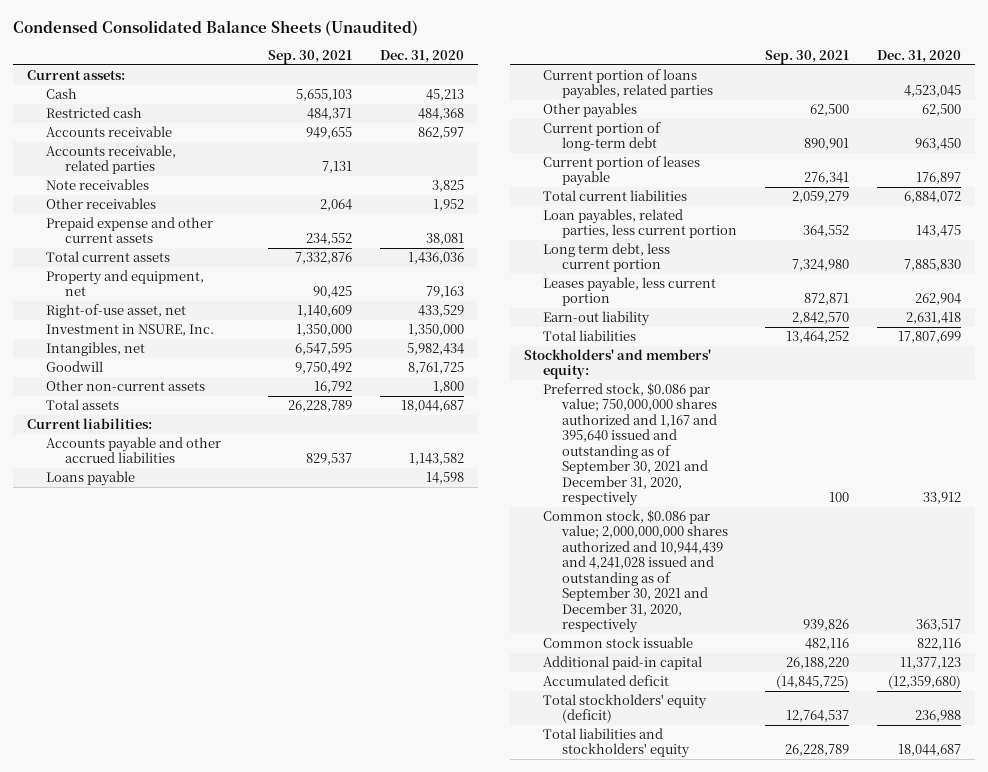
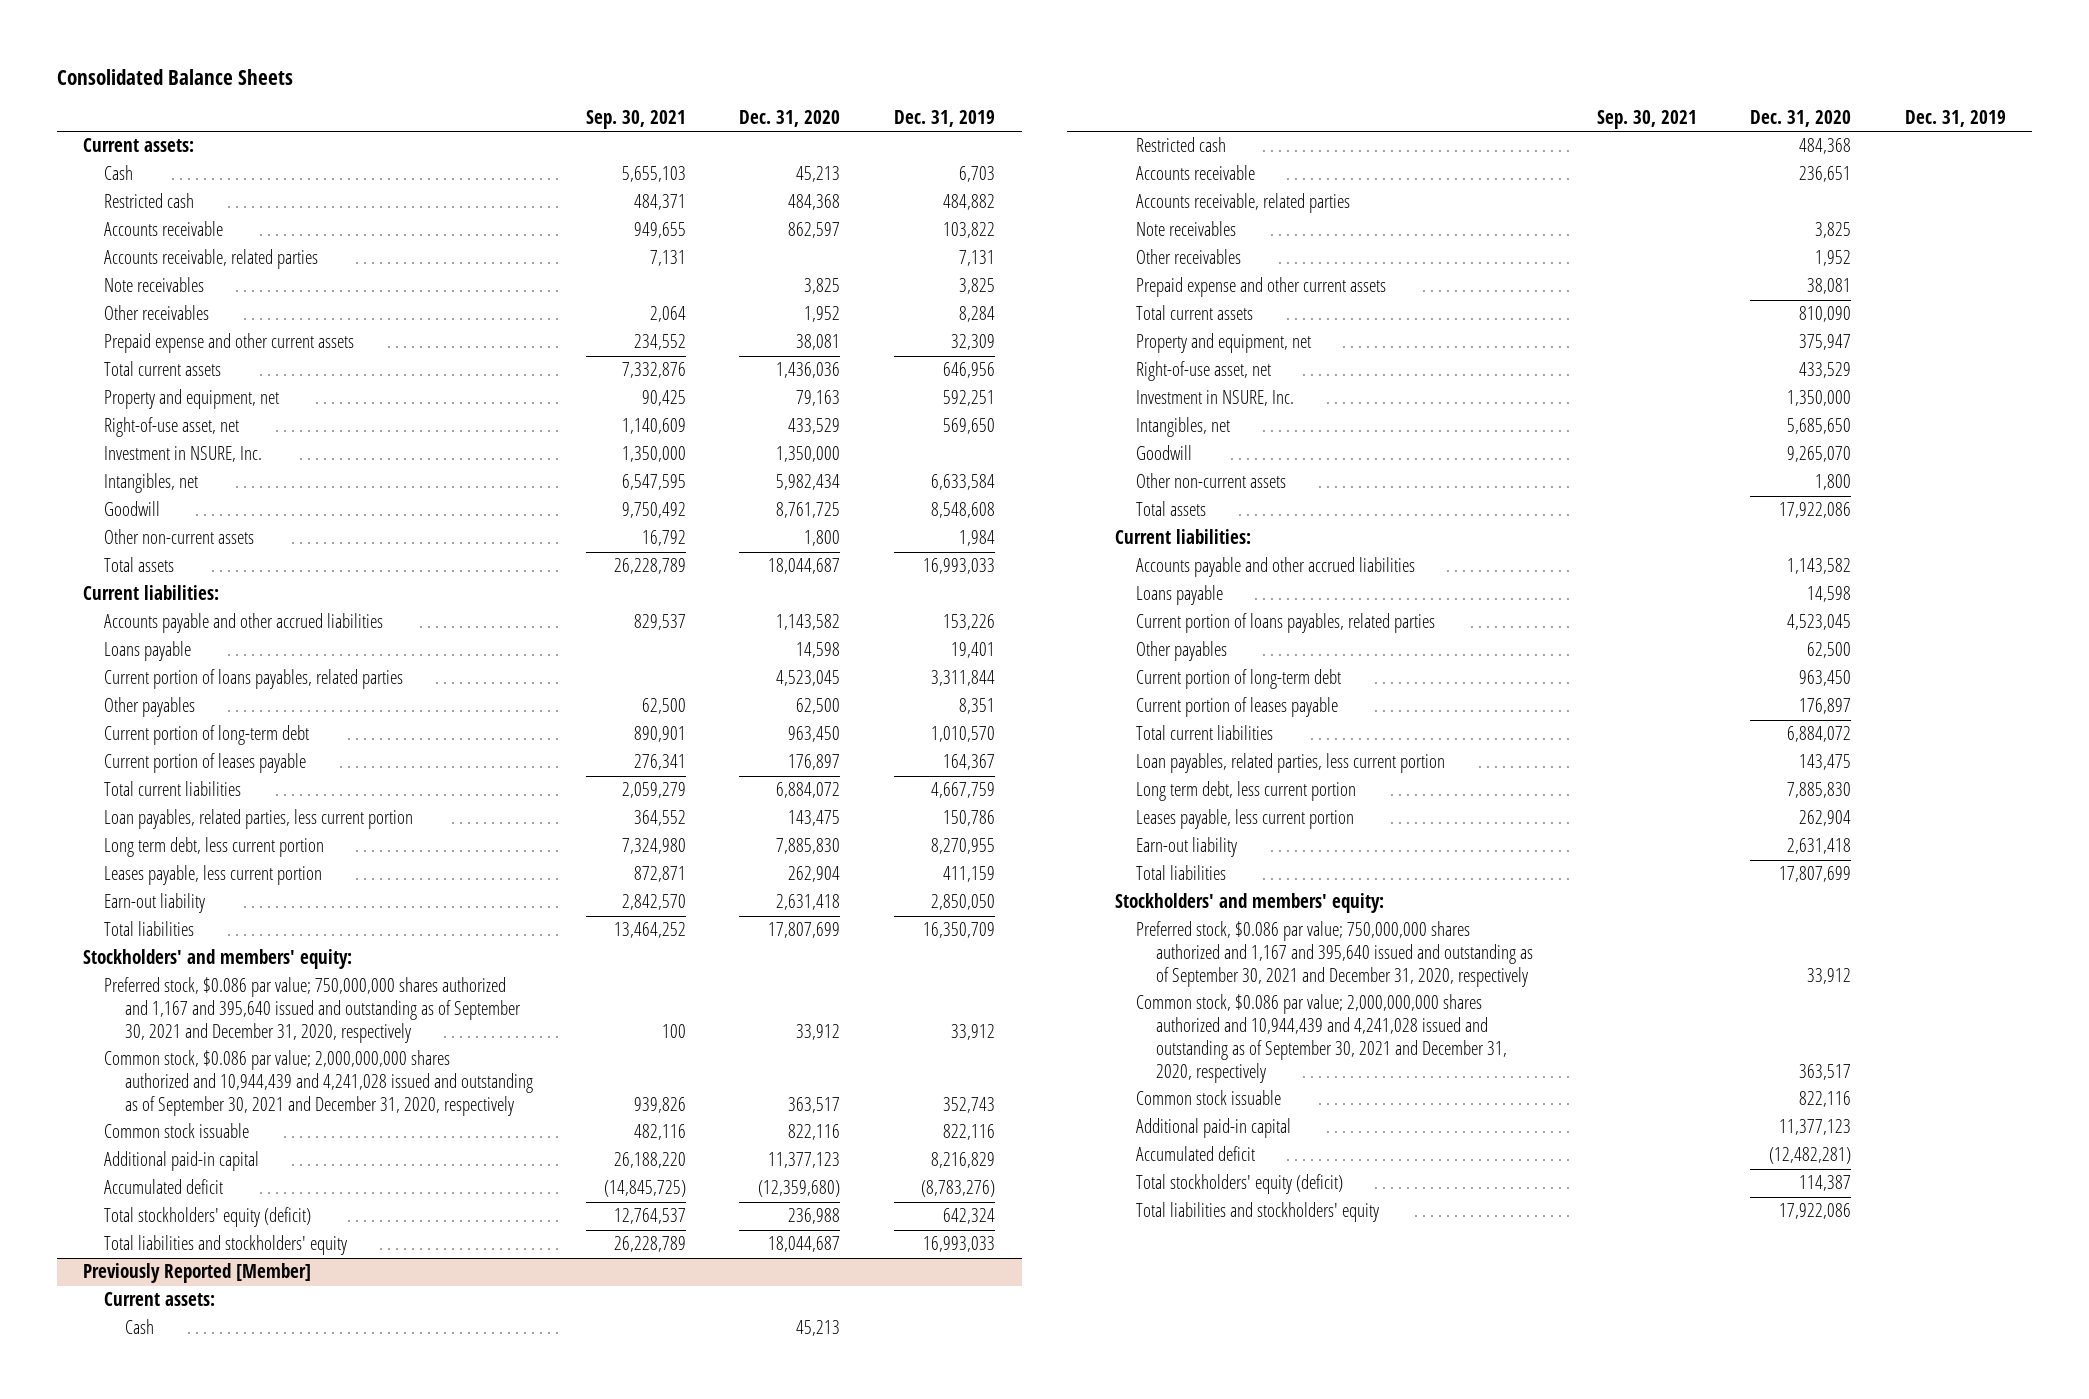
- Condensed Consolidated Balance Sheets (Unaudited)
+ Consolidated Balance Sheets
- | Sep. 30, 2021 | Dec. 31, 2020
+ | Sep. 30, 2021 | Dec. 31, 2020 | Dec. 31, 2019
+ Previously Reported [Member]
+ Current assets:
+ Cash | | 45,213 |
+ Restricted cash | | 484,368 |
+ Accounts receivable | | 236,651 |
+ Accounts receivable, related parties
+ Note receivables | | 3,825 |
+ Other receivables | | 1,952 |
+ Prepaid expense and other current assets | | 38,081 |
+ Total current assets | | 810,090 |
+ Property and equipment, net | | 375,947 |
+ Right-of-use asset, net | | 433,529 |
+ Investment in NSURE, Inc. | | 1,350,000 |
+ Intangibles, net | | 5,685,650 |
+ Goodwill | | 9,265,070 |
+ Other non-current assets | | 1,800 |
+ Total assets | | 17,922,086 |
+ Current liabilities:
+ Accounts payable and other accrued liabilities | | 1,143,582 |
+ Loans payable | | 14,598 |
+ Current portion of loans payables, related parties | | 4,523,045 |
+ Other payables | | 62,500 |
+ Current portion of long-term debt | | 963,450 |
+ Current portion of leases payable | | 176,897 |
+ Total current liabilities | | 6,884,072 |
+ Loan payables, related parties, less current portion | | 143,475 |
+ Long term debt, less current portion | | 7,885,830 |
+ Leases payable, less current portion | | 262,904 |
+ Earn-out liability | | 2,631,418 |
+ Total liabilities | | 17,807,699 |
+ Stockholders' and members' equity:
+ Preferred stock, $0.086 par value; 750,000,000 shares authorized and 1,167 and 395,640 issued and outstanding as of September 30, 2021 and December 31, 2020, respectively | | 33,912 |
+ Common stock, $0.086 par value; 2,000,000,000 shares authorized and 10,944,439 and 4,241,028 issued and outstanding as of September 30, 2021 and December 31, 2020, respectively | | 363,517 |
+ Common stock issuable | | 822,116 |
+ Additional paid-in capital | | 11,377,123 |
+ Accumulated deficit | | (12,482,281) |
+ Total stockholders' equity (deficit) | | 114,387 |
+ Total liabilities and stockholders' equity | | 17,922,086 |

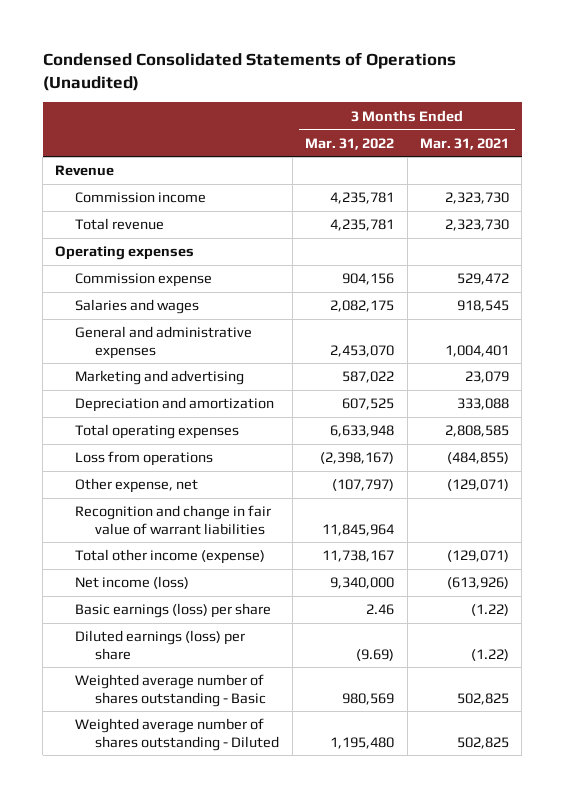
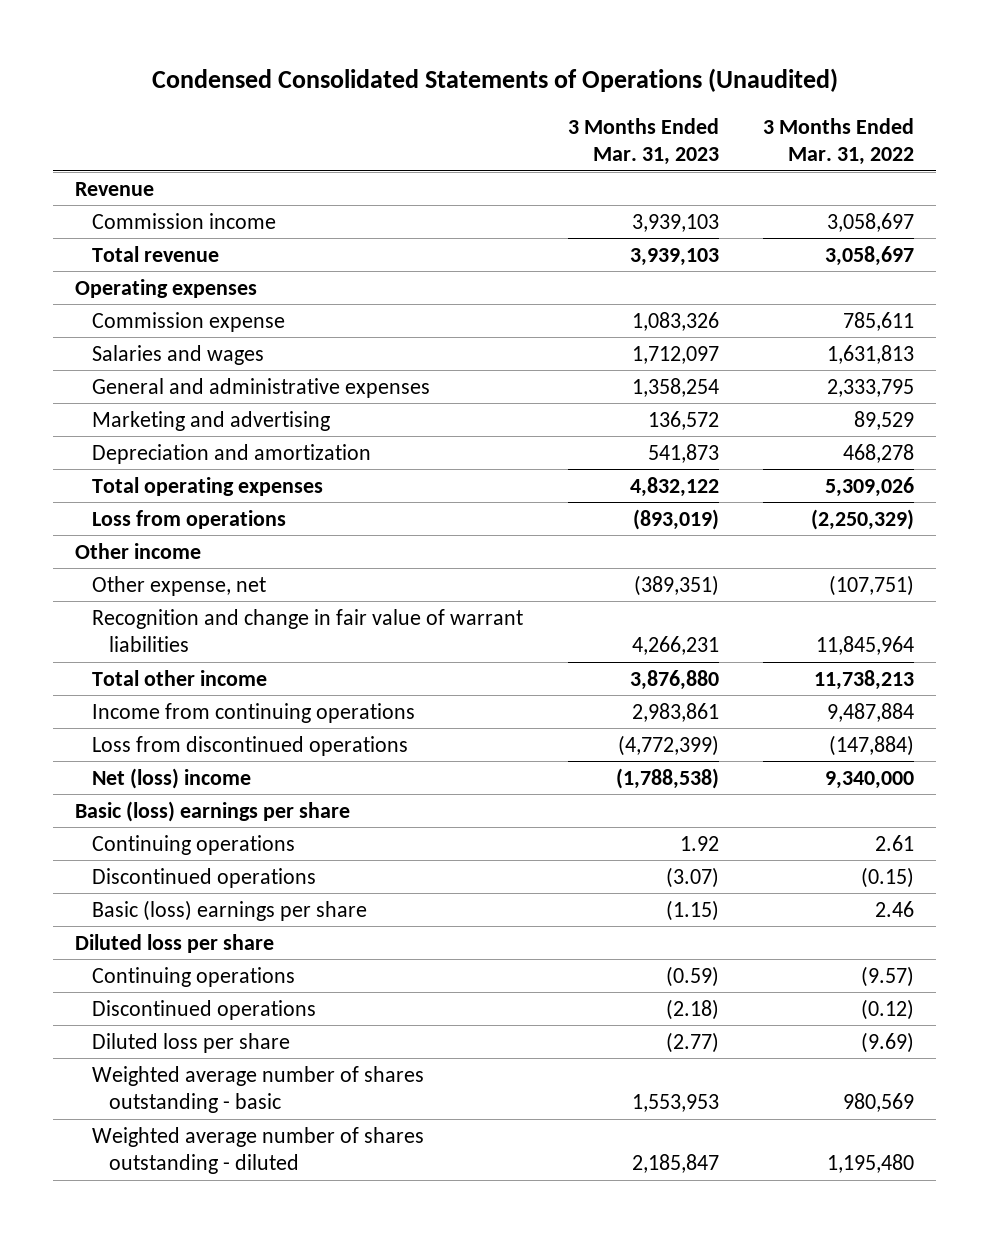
- | 3 Months Ended Mar. 31, 2022 | 3 Months Ended Mar. 31, 2021
+ | 3 Months Ended Mar. 31, 2023 | 3 Months Ended Mar. 31, 2022
- Commission income | 4,235,781 | 2,323,730
- Total revenue | 4,235,781 | 2,323,730
+ Commission income | 3,939,103 | 3,058,697
+ Total revenue | 3,939,103 | 3,058,697
- Commission expense | 904,156 | 529,472
- Salaries and wages | 2,082,175 | 918,545
- General and administrative expenses | 2,453,070 | 1,004,401
- Marketing and advertising | 587,022 | 23,079
- Depreciation and amortization | 607,525 | 333,088
- Total operating expenses | 6,633,948 | 2,808,585
- Loss from operations | (2,398,167) | (484,855)
- Other expense, net | (107,797) | (129,071)
+ Commission expense | 1,083,326 | 785,611
+ Salaries and wages | 1,712,097 | 1,631,813
+ General and administrative expenses | 1,358,254 | 2,333,795
+ Marketing and advertising | 136,572 | 89,529
+ Depreciation and amortization | 541,873 | 468,278
+ Total operating expenses | 4,832,122 | 5,309,026
+ Loss from operations | (893,019) | (2,250,329)
+ Other income
+ Other expense, net | (389,351) | (107,751)
- Total other income (expense) | 11,738,167 | (129,071)
- Net income (loss) | 9,340,000 | (613,926)
- Basic earnings (loss) per share | 2.46 | (1.22)
- Diluted earnings (loss) per share | (9.69) | (1.22)
- Weighted average number of shares outstanding - Basic | 980,569 | 502,825
- Weighted average number of shares outstanding - Diluted | 1,195,480 | 502,825
+ Total other income | 3,876,880 | 11,738,213
+ Income from continuing operations | 2,983,861 | 9,487,884
+ Loss from discontinued operations | (4,772,399) | (147,884)
+ Net (loss) income | (1,788,538) | 9,340,000
+ Basic (loss) earnings per share
+ Continuing operations | 1.92 | 2.61
+ Discontinued operations | (3.07) | (0.15)
+ Basic (loss) earnings per share | (1.15) | 2.46
+ Diluted loss per share
+ Continuing operations | (0.59) | (9.57)
+ Discontinued operations | (2.18) | (0.12)
+ Diluted loss per share | (2.77) | (9.69)
+ Weighted average number of shares outstanding - basic | 1,553,953 | 980,569
+ Weighted average number of shares outstanding - diluted | 2,185,847 | 1,195,480

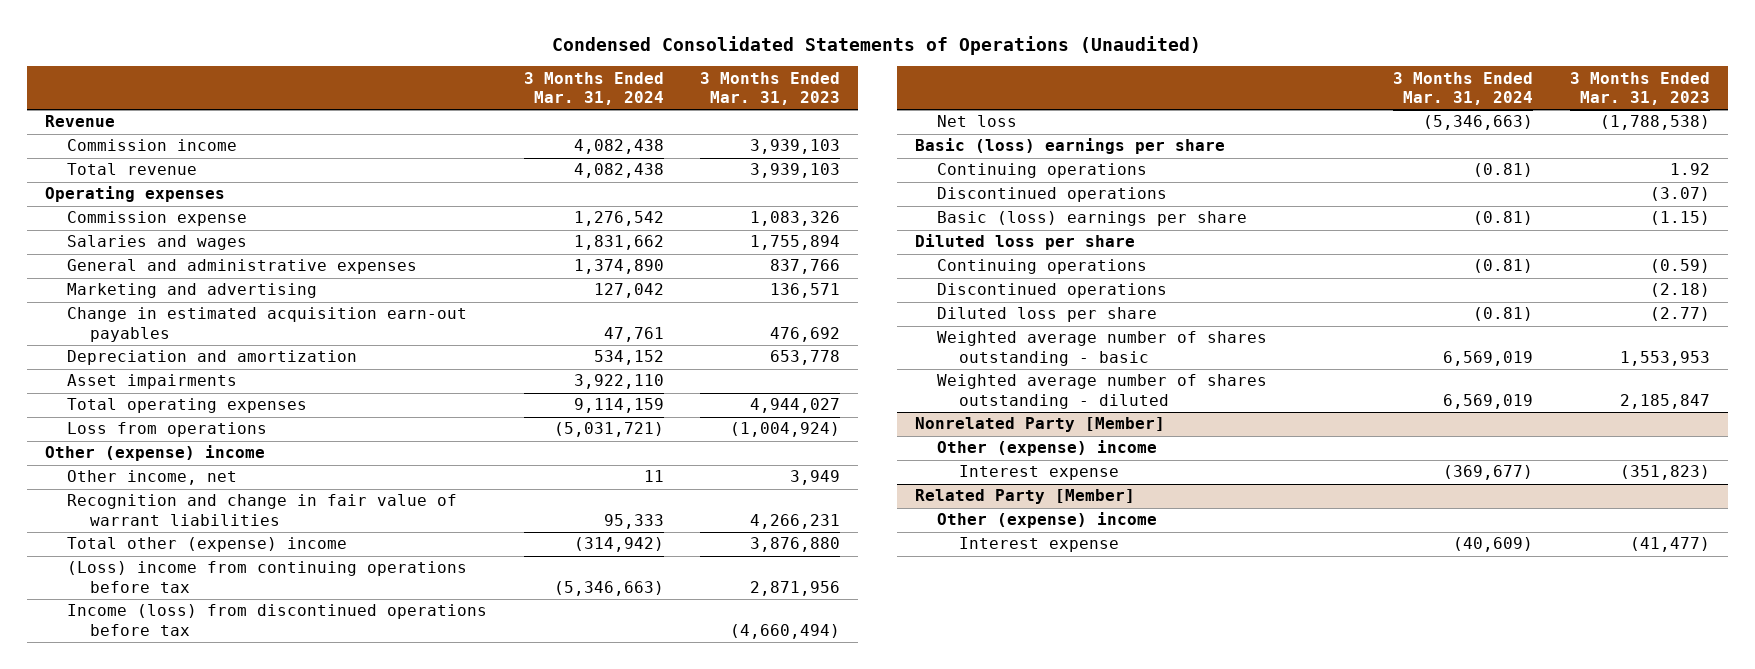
- | 3 Months Ended Mar. 31, 2023 | 3 Months Ended Mar. 31, 2022
+ | 3 Months Ended Mar. 31, 2024 | 3 Months Ended Mar. 31, 2023
- Salaries and wages | 1,712,097 | 1,631,813
- General and administrative expenses | 1,358,254 | 2,333,795
- Marketing and advertising | 136,572 | 89,529
- Depreciation and amortization | 541,873 | 468,278
- Total operating expenses | 4,832,122 | 5,309,026
- Loss from operations | (893,019) | (2,250,329)
- Other income
- Other expense, net | (389,351) | (107,751)
+ Salaries and wages | 1,831,662 | 1,755,894
+ General and administrative expenses | 1,374,890 | 837,766
+ Marketing and advertising | 127,042 | 136,571
+ Change in estimated acquisition earn-out payables | 47,761 | 476,692
+ Depreciation and amortization | 534,152 | 653,778
+ Asset impairments | 3,922,110 |
+ Total operating expenses | 9,114,159 | 4,944,027
+ Loss from operations | (5,031,721) | (1,004,924)
+ Other (expense) income
+ Other income, net | 11 | 3,949
- Total other income | 3,876,880 | 11,738,213
- Income from continuing operations | 2,983,861 | 9,487,884
- Loss from discontinued operations | (4,772,399) | (147,884)
- Net (loss) income | (1,788,538) | 9,340,000
+ Total other (expense) income | (314,942) | 3,876,880
+ (Loss) income from continuing operations before tax | (5,346,663) | 2,871,956
+ Income (loss) from discontinued operations before tax | | (4,660,494)
+ Net loss | (5,346,663) | (1,788,538)
+ Nonrelated Party [Member]
+ Other (expense) income
+ Interest expense | (369,677) | (351,823)
+ Related Party [Member]
+ Other (expense) income
+ Interest expense | (40,609) | (41,477)

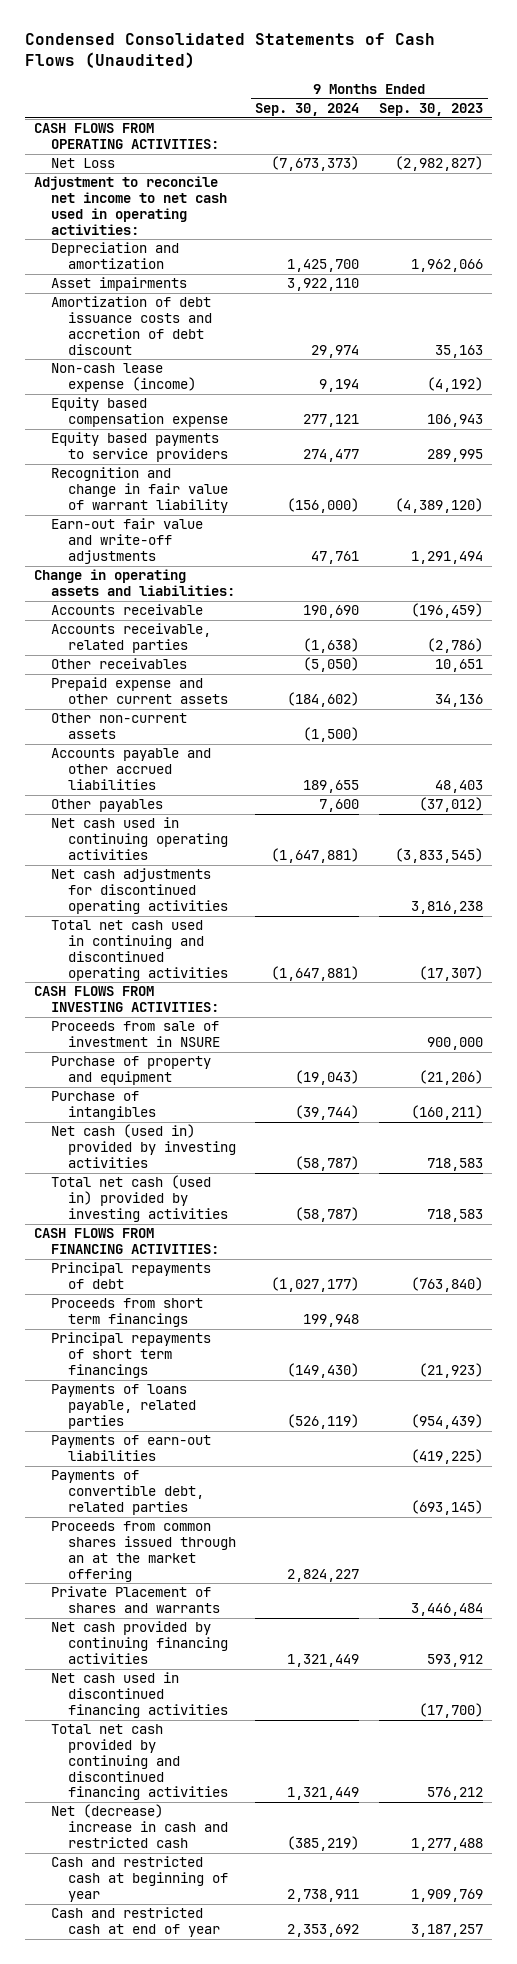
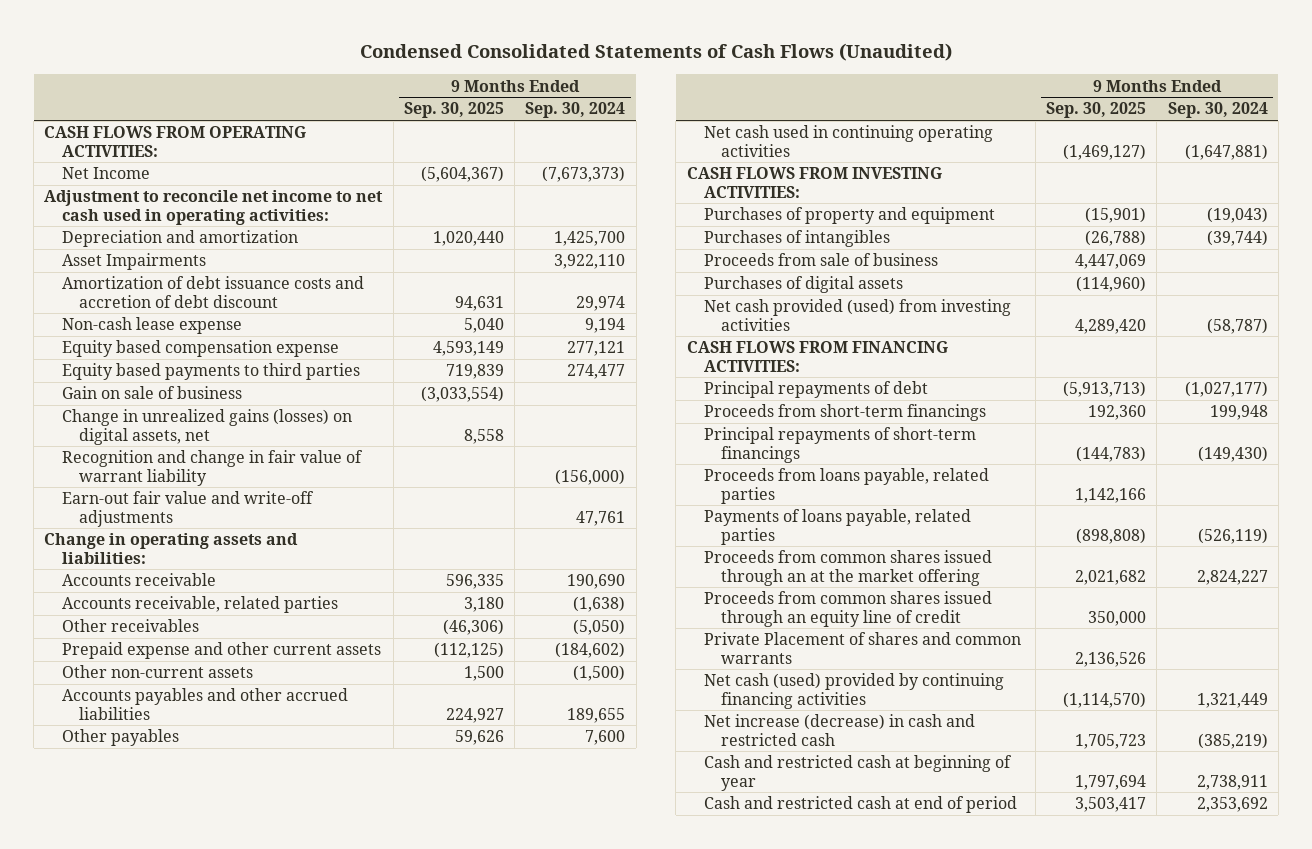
- | 9 Months Ended Sep. 30, 2024 | 9 Months Ended Sep. 30, 2023
+ | 9 Months Ended Sep. 30, 2025 | 9 Months Ended Sep. 30, 2024
- Net Loss | (7,673,373) | (2,982,827)
+ Net Income | (5,604,367) | (7,673,373)
- Asset impairments | 3,922,110 |
+ Asset Impairments | | 3,922,110
- Non-cash lease expense (income) | 9,194 | (4,192)
+ Non-cash lease expense | 5,040 | 9,194
- Equity based payments to service providers | 274,477 | 289,995
+ Equity based payments to third parties | 719,839 | 274,477
+ Gain on sale of business | (3,033,554) |
+ Change in unrealized gains (losses) on digital assets, net | 8,558 |
- Accounts payable and other accrued liabilities | 189,655 | 48,403
+ Accounts payables and other accrued liabilities | 224,927 | 189,655
- Net cash adjustments for discontinued operating activities | | 3,816,238
- Total net cash used in continuing and discontinued operating activities | (1,647,881) | (17,307)
- Proceeds from sale of investment in NSURE | | 900,000
- Purchase of property and equipment | (19,043) | (21,206)
- Purchase of intangibles | (39,744) | (160,211)
- Net cash (used in) provided by investing activities | (58,787) | 718,583
- Total net cash (used in) provided by investing activities | (58,787) | 718,583
+ Purchases of property and equipment | (15,901) | (19,043)
+ Purchases of intangibles | (26,788) | (39,744)
+ Proceeds from sale of business | 4,447,069 |
+ Purchases of digital assets | (114,960) |
+ Net cash provided (used) from investing activities | 4,289,420 | (58,787)
- Proceeds from short term financings | 199,948 |
- Principal repayments of short term financings | (149,430) | (21,923)
+ Proceeds from short-term financings | 192,360 | 199,948
+ Principal repayments of short-term financings | (144,783) | (149,430)
+ Proceeds from loans payable, related parties | 1,142,166 |
- Payments of earn-out liabilities | | (419,225)
- Payments of convertible debt, related parties | | (693,145)
- Private Placement of shares and warrants | | 3,446,484
- Net cash provided by continuing financing activities | 1,321,449 | 593,912
- Net cash used in discontinued financing activities | | (17,700)
- Total net cash provided by continuing and discontinued financing activities | 1,321,449 | 576,212
- Net (decrease) increase in cash and restricted cash | (385,219) | 1,277,488
+ Proceeds from common shares issued through an equity line of credit | 350,000 |
+ Private Placement of shares and common warrants | 2,136,526 |
+ Net cash (used) provided by continuing financing activities | (1,114,570) | 1,321,449
+ Net increase (decrease) in cash and restricted cash | 1,705,723 | (385,219)
- Cash and restricted cash at end of year | 2,353,692 | 3,187,257
+ Cash and restricted cash at end of period | 3,503,417 | 2,353,692

